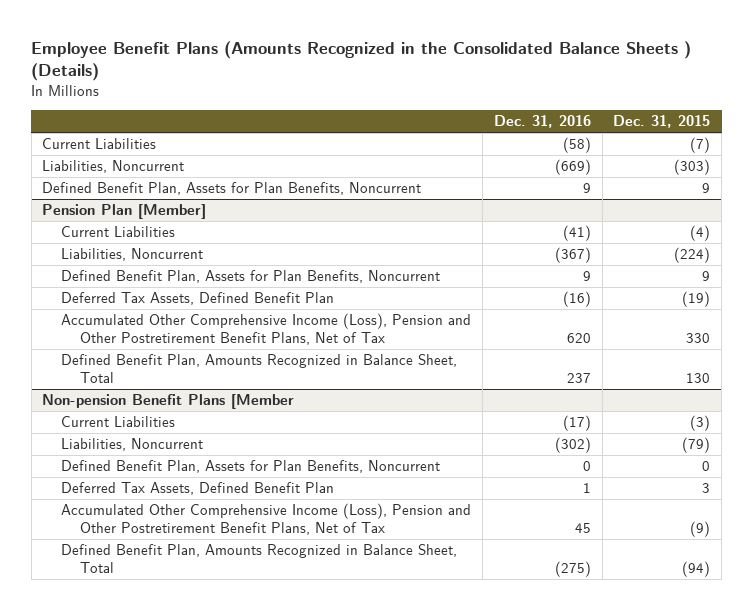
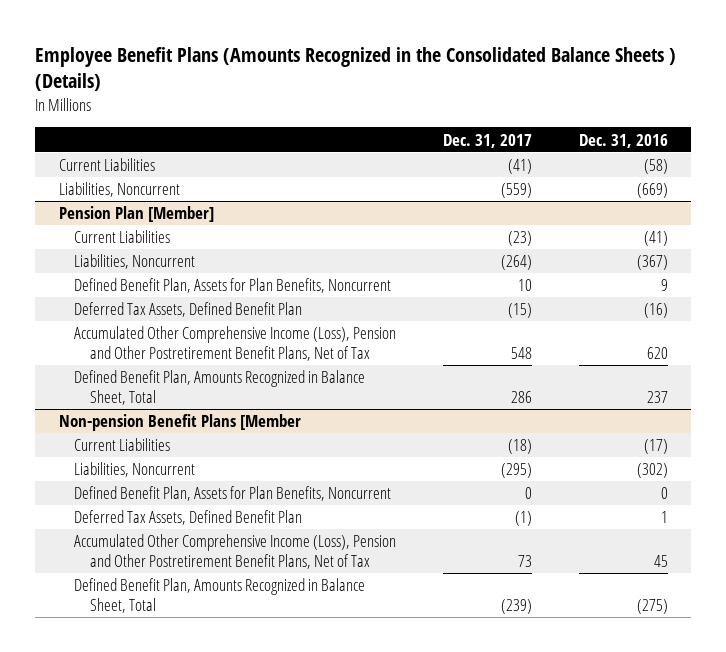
- | Dec. 31, 2016 | Dec. 31, 2015
+ | Dec. 31, 2017 | Dec. 31, 2016
- Defined Benefit Plan, Assets for Plan Benefits, Noncurrent | 9 | 9

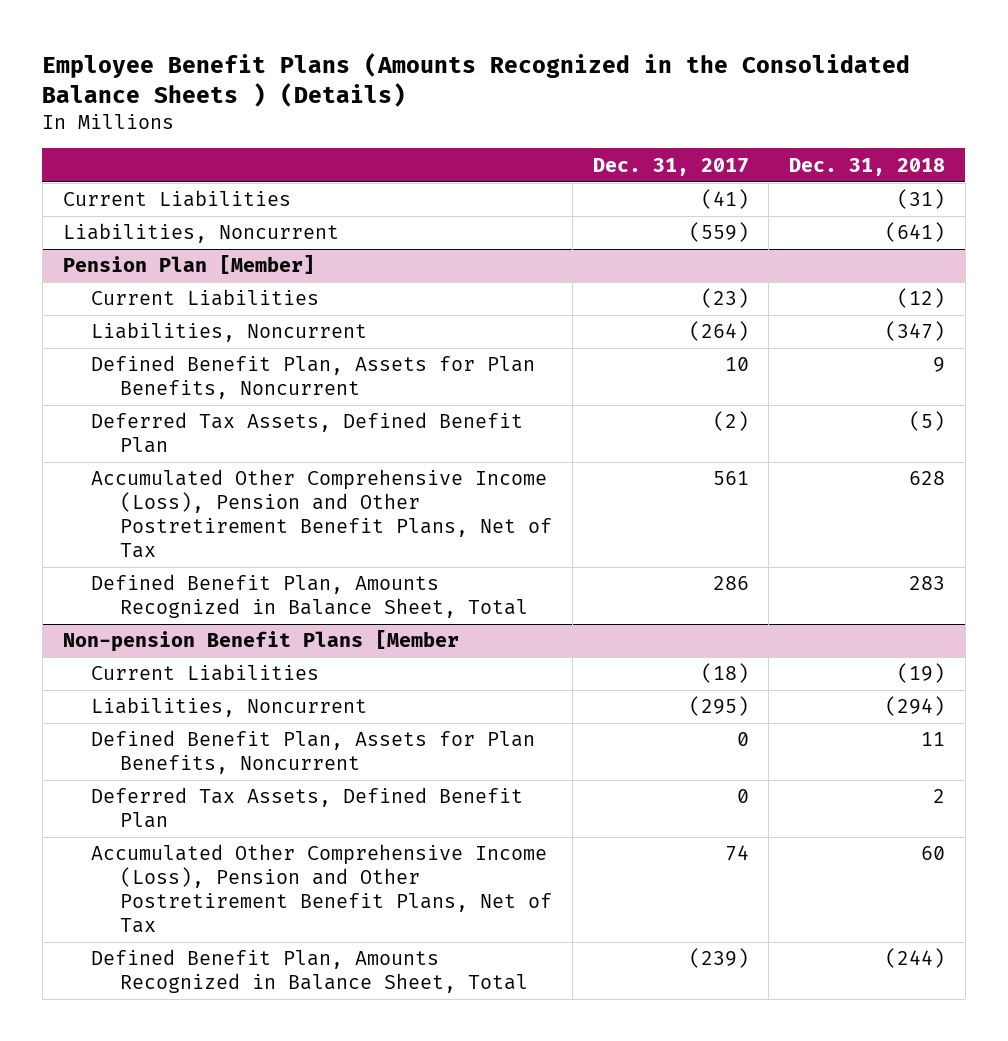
- | Dec. 31, 2017 | Dec. 31, 2016
+ | Dec. 31, 2017 | Dec. 31, 2018
@ Pension Plan [Member]
- Deferred Tax Assets, Defined Benefit Plan | (15) | (16)
- Accumulated Other Comprehensive Income (Loss), Pension and Other Postretirement Benefit Plans, Net of Tax | 548 | 620
+ Deferred Tax Assets, Defined Benefit Plan | (2) | (5)
+ Accumulated Other Comprehensive Income (Loss), Pension and Other Postretirement Benefit Plans, Net of Tax | 561 | 628
@ Non-pension Benefit Plans [Member
- Deferred Tax Assets, Defined Benefit Plan | (1) | 1
- Accumulated Other Comprehensive Income (Loss), Pension and Other Postretirement Benefit Plans, Net of Tax | 73 | 45
+ Deferred Tax Assets, Defined Benefit Plan | 0 | 2
+ Accumulated Other Comprehensive Income (Loss), Pension and Other Postretirement Benefit Plans, Net of Tax | 74 | 60

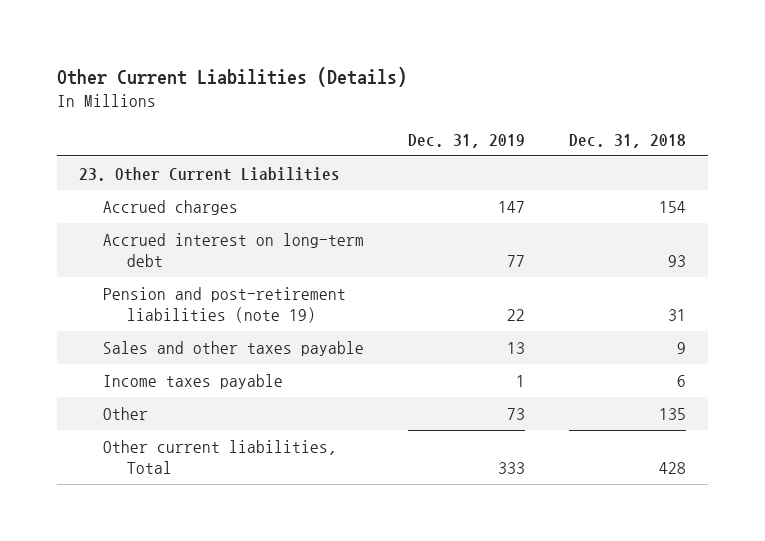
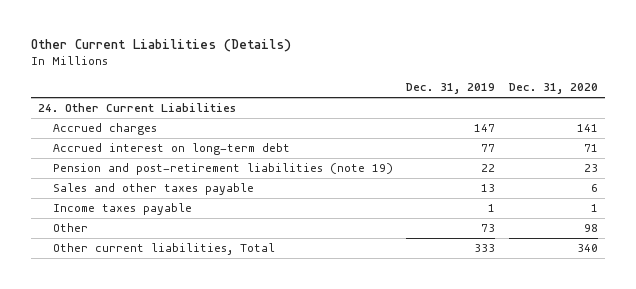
- | Dec. 31, 2019 | Dec. 31, 2018
+ | Dec. 31, 2019 | Dec. 31, 2020
- 23. Other Current Liabilities
+ 24. Other Current Liabilities

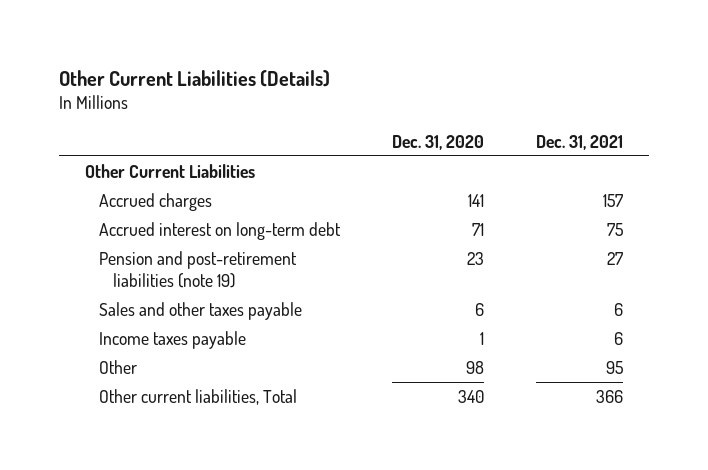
- | Dec. 31, 2019 | Dec. 31, 2020
+ | Dec. 31, 2020 | Dec. 31, 2021
- 24. Other Current Liabilities
+ Other Current Liabilities

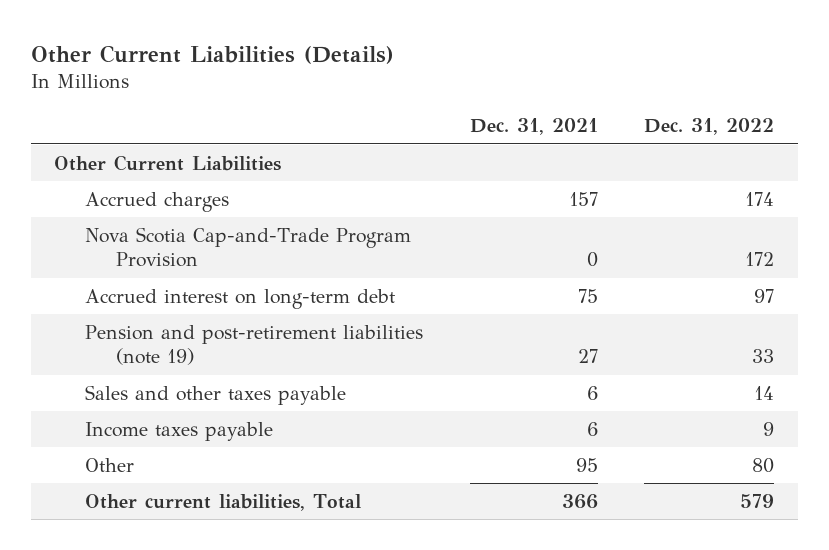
- | Dec. 31, 2020 | Dec. 31, 2021
+ | Dec. 31, 2021 | Dec. 31, 2022
+ Nova Scotia Cap-and-Trade Program Provision | 0 | 172

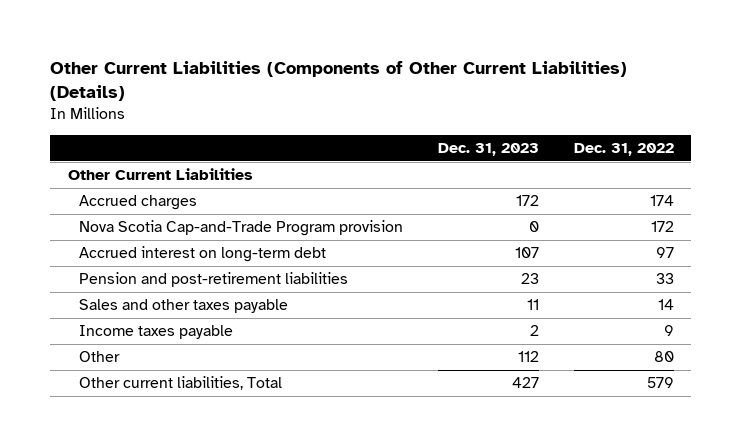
- Other Current Liabilities (Details)
+ Other Current Liabilities (Components of Other Current Liabilities) (Details)
- | Dec. 31, 2021 | Dec. 31, 2022
+ | Dec. 31, 2023 | Dec. 31, 2022
- Nova Scotia Cap-and-Trade Program Provision | 0 | 172
+ Nova Scotia Cap-and-Trade Program provision | 0 | 172
- Pension and post-retirement liabilities (note 19) | 27 | 33
+ Pension and post-retirement liabilities | 23 | 33

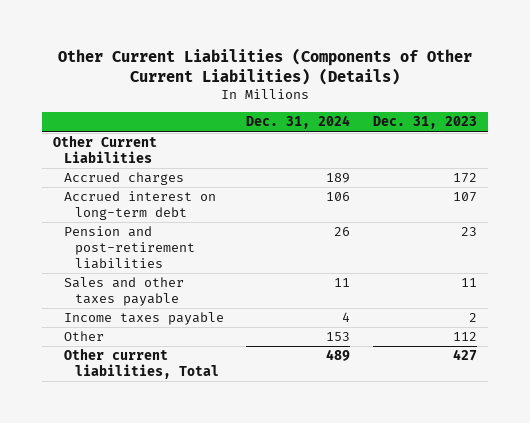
- | Dec. 31, 2023 | Dec. 31, 2022
+ | Dec. 31, 2024 | Dec. 31, 2023
- Nova Scotia Cap-and-Trade Program provision | 0 | 172

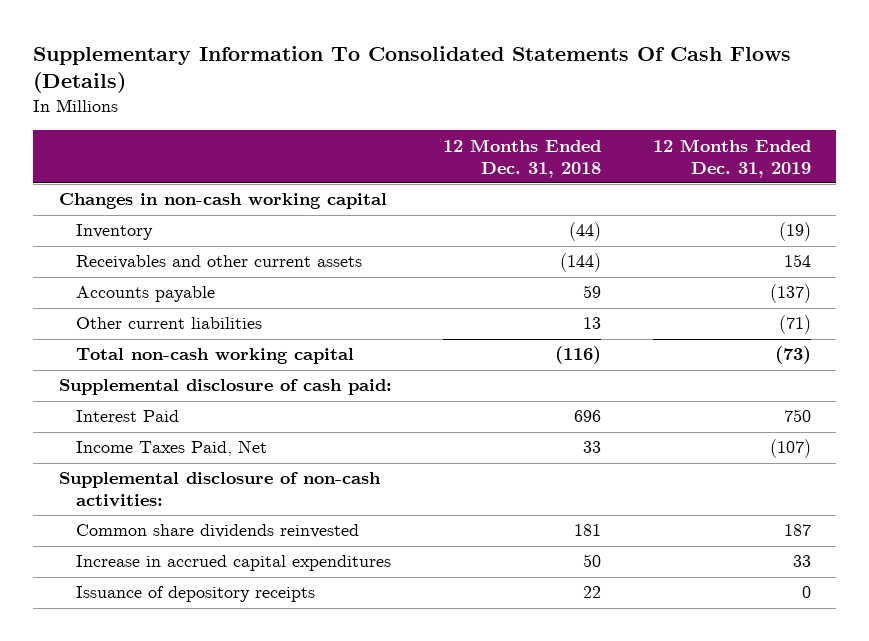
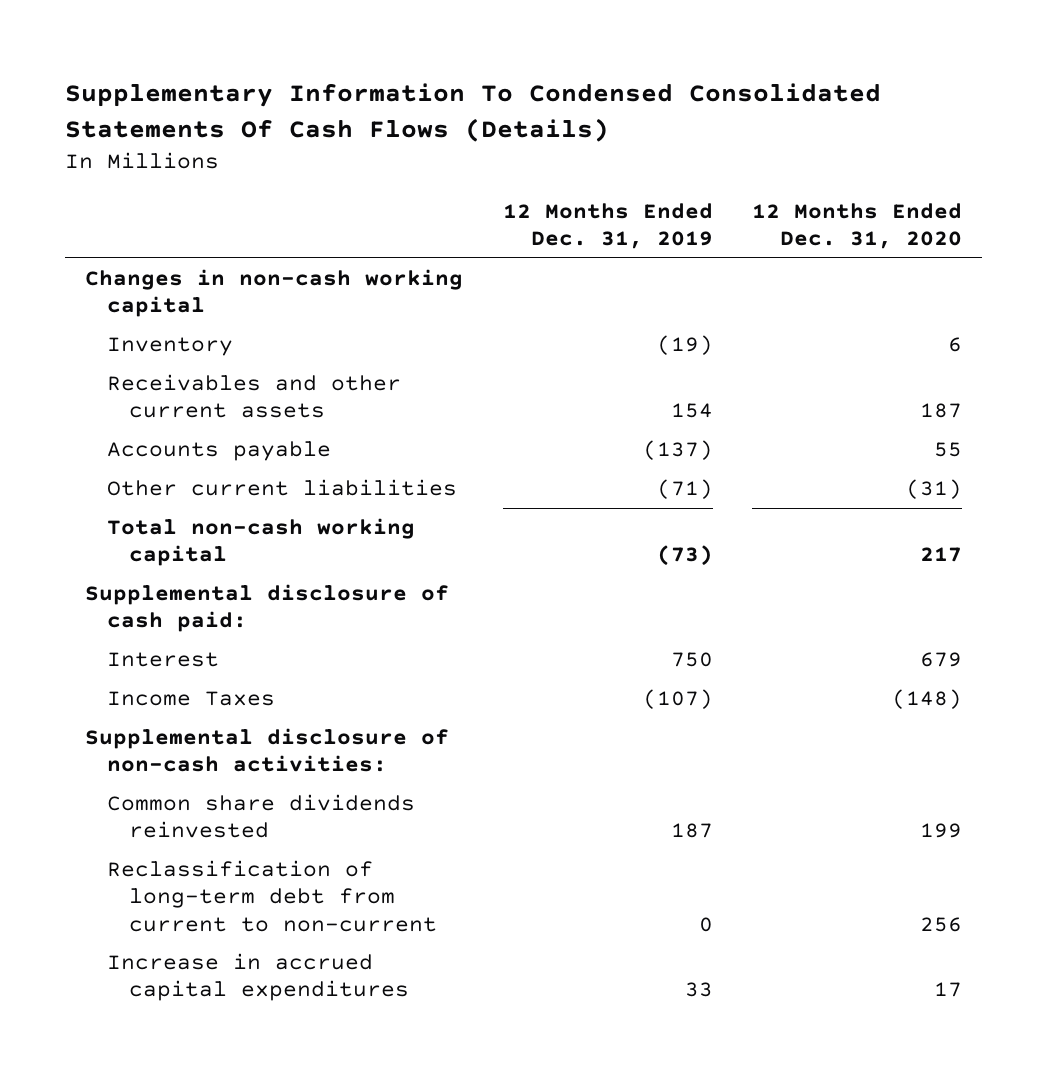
- Supplementary Information To Consolidated Statements Of Cash Flows (Details)
+ Supplementary Information To Condensed Consolidated Statements Of Cash Flows (Details)
- | 12 Months Ended Dec. 31, 2018 | 12 Months Ended Dec. 31, 2019
+ | 12 Months Ended Dec. 31, 2019 | 12 Months Ended Dec. 31, 2020
- Interest Paid | 696 | 750
- Income Taxes Paid, Net | 33 | (107)
+ Interest | 750 | 679
+ Income Taxes | (107) | (148)
+ Reclassification of long-term debt from current to non-current | 0 | 256
- Issuance of depository receipts | 22 | 0

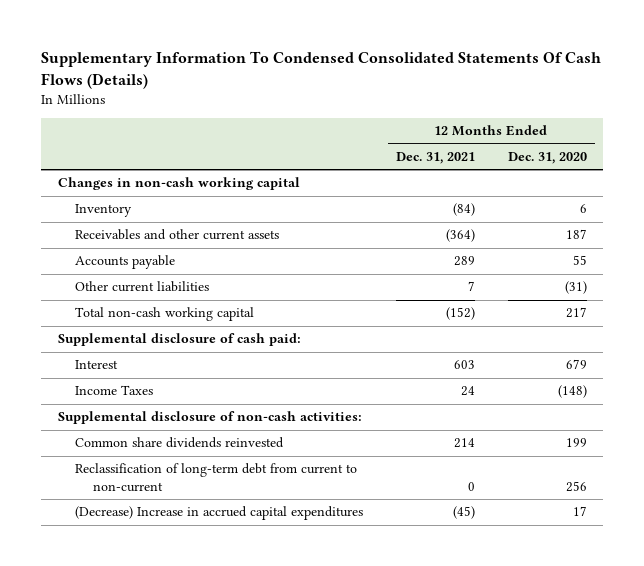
- | 12 Months Ended Dec. 31, 2019 | 12 Months Ended Dec. 31, 2020
+ | 12 Months Ended Dec. 31, 2021 | 12 Months Ended Dec. 31, 2020
- Increase in accrued capital expenditures | 33 | 17
+ (Decrease) Increase in accrued capital expenditures | (45) | 17

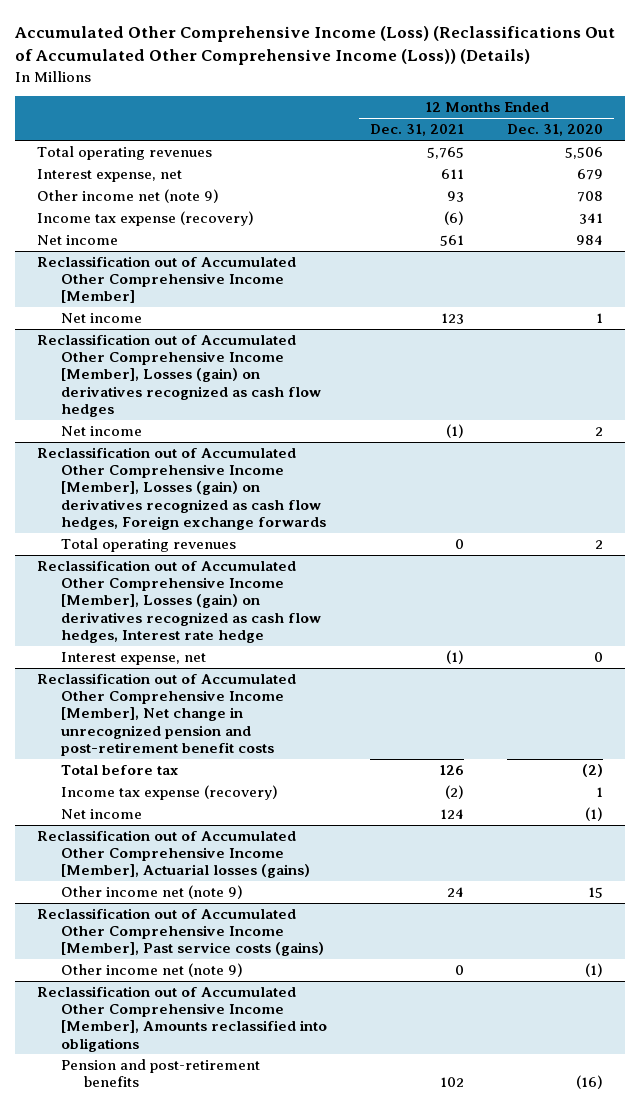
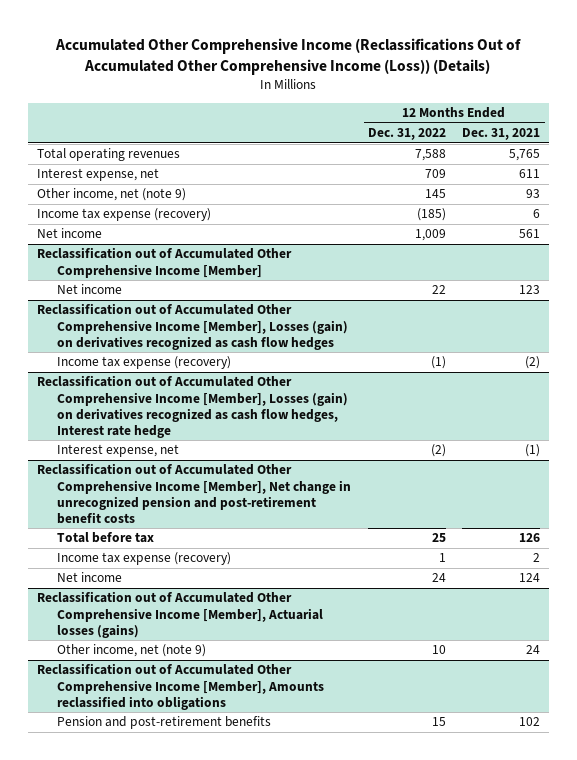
- Accumulated Other Comprehensive Income (Loss) (Reclassifications Out of Accumulated Other Comprehensive Income (Loss)) (Details)
+ Accumulated Other Comprehensive Income (Reclassifications Out of Accumulated Other Comprehensive Income (Loss)) (Details)
- | 12 Months Ended Dec. 31, 2021 | 12 Months Ended Dec. 31, 2020
+ | 12 Months Ended Dec. 31, 2022 | 12 Months Ended Dec. 31, 2021
- Other income net (note 9) | 93 | 708
- Income tax expense (recovery) | (6) | 341
+ Other income, net (note 9) | 145 | 93
+ Income tax expense (recovery) | (185) | 6
@ Reclassification out of Accumulated Other Comprehensive Income [Member], Losses (gain) on derivatives recognized as cash flow hedges
- Net income | (1) | 2
- Reclassification out of Accumulated Other Comprehensive Income [Member], Losses (gain) on derivatives recognized as cash flow hedges, Foreign exchange forwards
- Total operating revenues | 0 | 2
@ Reclassification out of Accumulated Other Comprehensive Income [Member], Losses (gain) on derivatives recognized as cash flow hedges
+ Income tax expense (recovery) | (1) | (2)
@ Reclassification out of Accumulated Other Comprehensive Income [Member], Net change in unrecognized pension and post-retirement benefit costs
- Income tax expense (recovery) | (2) | 1
+ Income tax expense (recovery) | 1 | 2
@ Reclassification out of Accumulated Other Comprehensive Income [Member], Actuarial losses (gains)
- Other income net (note 9) | 24 | 15
- Reclassification out of Accumulated Other Comprehensive Income [Member], Past service costs (gains)
- Other income net (note 9) | 0 | (1)
@ Reclassification out of Accumulated Other Comprehensive Income [Member], Actuarial losses (gains)
+ Other income, net (note 9) | 10 | 24

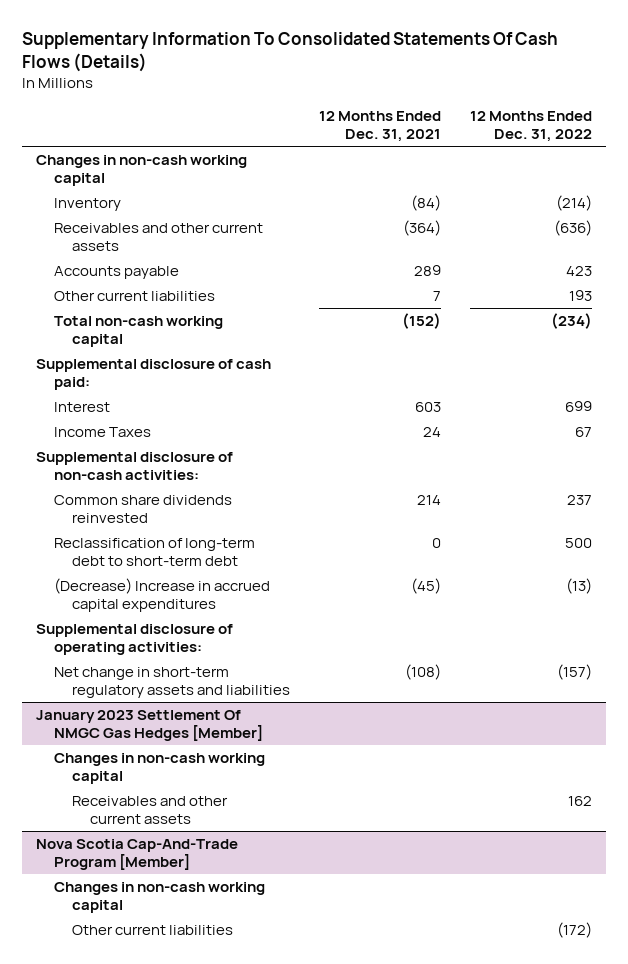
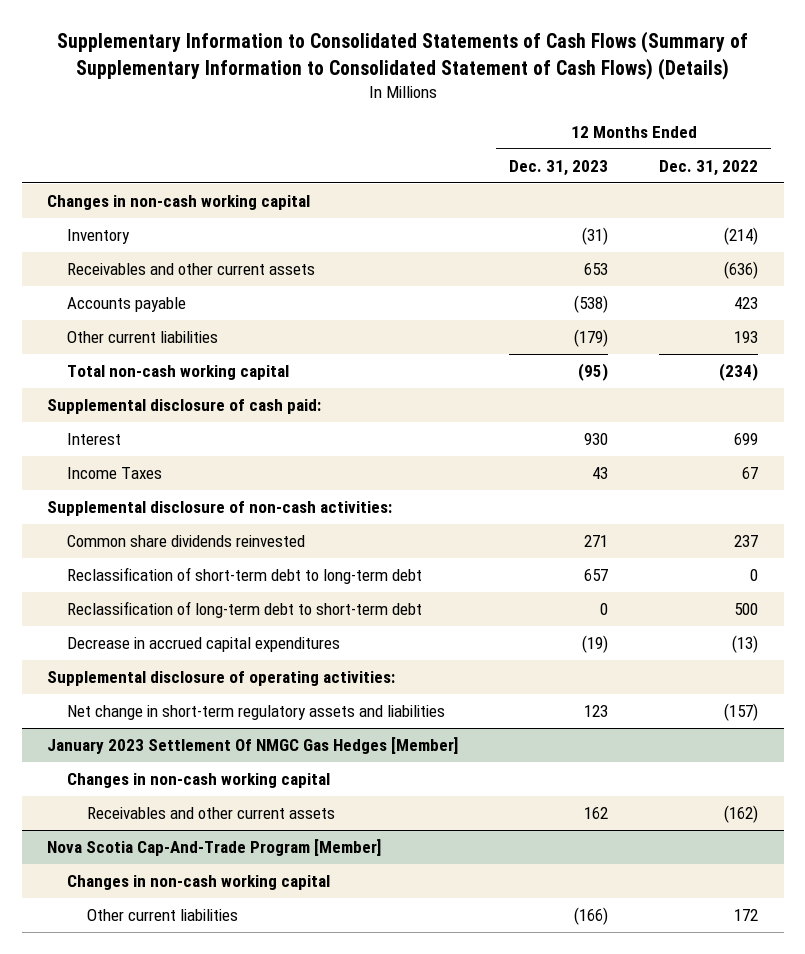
- Supplementary Information To Consolidated Statements Of Cash Flows (Details)
+ Supplementary Information to Consolidated Statements of Cash Flows (Summary of Supplementary Information to Consolidated Statement of Cash Flows) (Details)
- | 12 Months Ended Dec. 31, 2021 | 12 Months Ended Dec. 31, 2022
+ | 12 Months Ended Dec. 31, 2023 | 12 Months Ended Dec. 31, 2022
+ Reclassification of short-term debt to long-term debt | 657 | 0
- (Decrease) Increase in accrued capital expenditures | (45) | (13)
+ Decrease in accrued capital expenditures | (19) | (13)
@ January 2023 Settlement Of NMGC Gas Hedges [Member]
- Receivables and other current assets | | 162
+ Receivables and other current assets | 162 | (162)
@ Nova Scotia Cap-And-Trade Program [Member]
- Other current liabilities | | (172)
+ Other current liabilities | (166) | 172

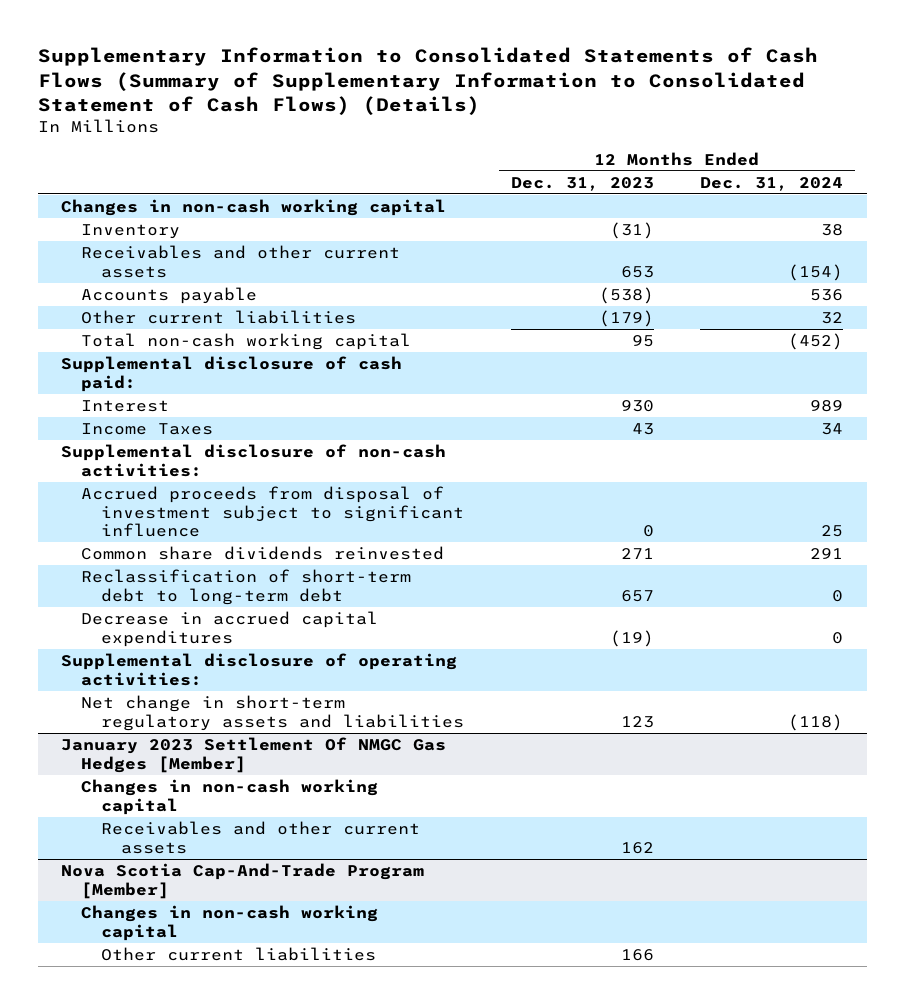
- | 12 Months Ended Dec. 31, 2023 | 12 Months Ended Dec. 31, 2022
+ | 12 Months Ended Dec. 31, 2023 | 12 Months Ended Dec. 31, 2024
- Total non-cash working capital | (95) | (234)
+ Total non-cash working capital | 95 | (452)
+ Accrued proceeds from disposal of investment subject to significant influence | 0 | 25
- Reclassification of long-term debt to short-term debt | 0 | 500
@ Nova Scotia Cap-And-Trade Program [Member]
- Other current liabilities | (166) | 172
+ Other current liabilities | 166 |

